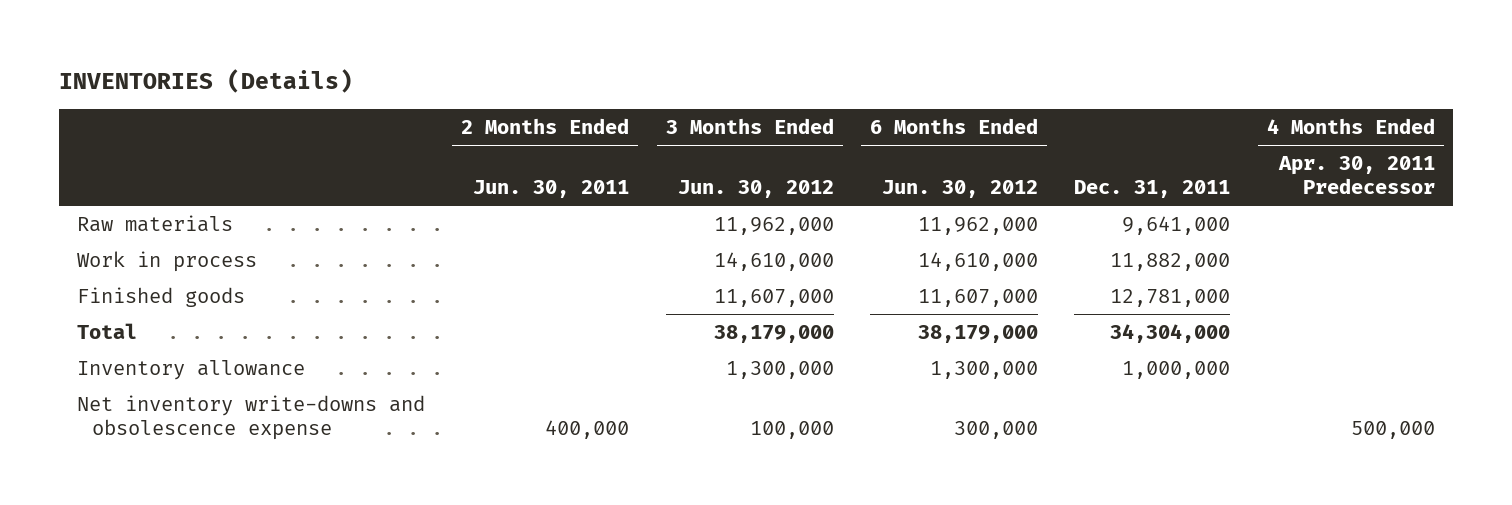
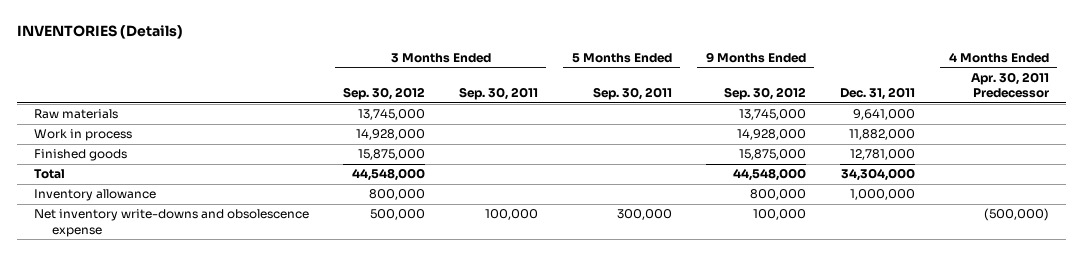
- | 2 Months Ended Jun. 30, 2011 | 3 Months Ended Jun. 30, 2012 | 6 Months Ended Jun. 30, 2012 | Dec. 31, 2011 | 4 Months Ended Apr. 30, 2011 Predecessor
+ | 3 Months Ended Sep. 30, 2012 | 3 Months Ended Sep. 30, 2011 | 5 Months Ended Sep. 30, 2011 | 9 Months Ended Sep. 30, 2012 | Dec. 31, 2011 | 4 Months Ended Apr. 30, 2011 Predecessor
- Net inventory write-downs and obsolescence expense | 400,000 | 100,000 | 300,000 | | 500,000
+ Net inventory write-downs and obsolescence expense | 500,000 | 100,000 | 300,000 | 100,000 | | (500,000)

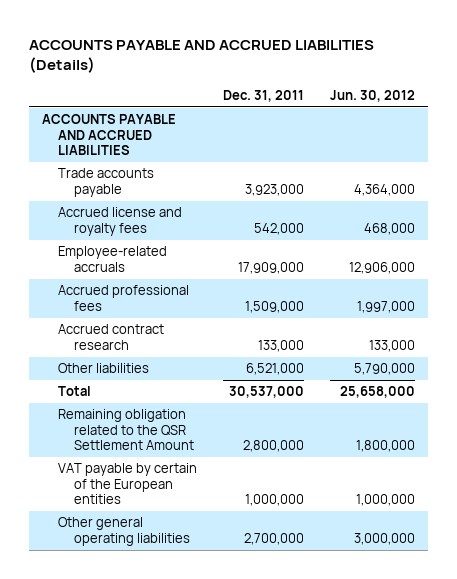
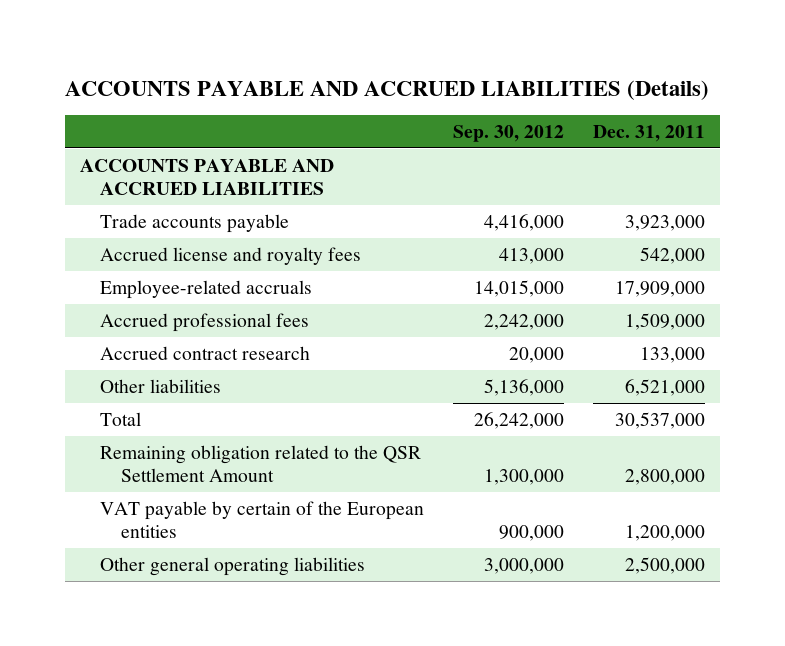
- | Dec. 31, 2011 | Jun. 30, 2012
+ | Sep. 30, 2012 | Dec. 31, 2011
- VAT payable by certain of the European entities | 1,000,000 | 1,000,000
- Other general operating liabilities | 2,700,000 | 3,000,000
+ VAT payable by certain of the European entities | 900,000 | 1,200,000
+ Other general operating liabilities | 3,000,000 | 2,500,000

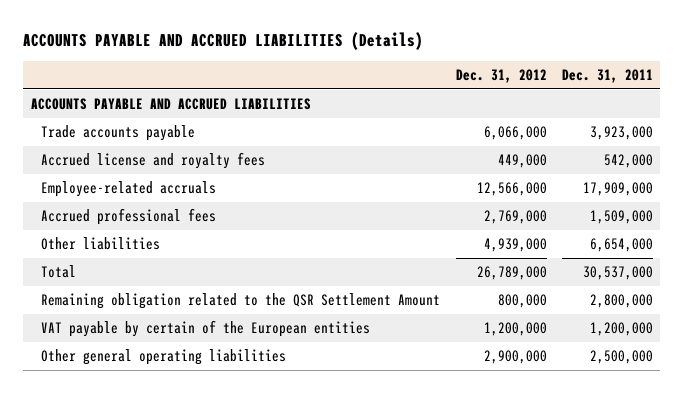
- | Sep. 30, 2012 | Dec. 31, 2011
+ | Dec. 31, 2012 | Dec. 31, 2011
- Accrued contract research | 20,000 | 133,000
- Other liabilities | 5,136,000 | 6,521,000
+ Other liabilities | 4,939,000 | 6,654,000

